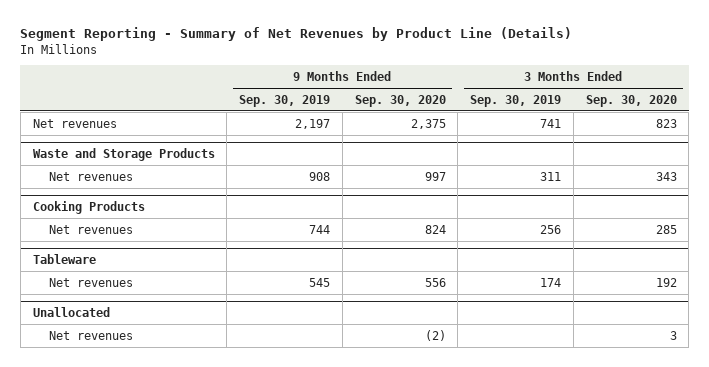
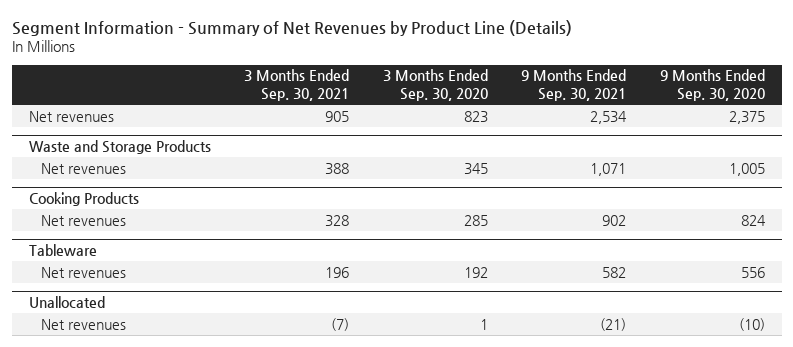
- Segment Reporting - Summary of Net Revenues by Product Line (Details)
+ Segment Information - Summary of Net Revenues by Product Line (Details)
- | 9 Months Ended Sep. 30, 2019 | 9 Months Ended Sep. 30, 2020 | 3 Months Ended Sep. 30, 2019 | 3 Months Ended Sep. 30, 2020
+ | 3 Months Ended Sep. 30, 2021 | 3 Months Ended Sep. 30, 2020 | 9 Months Ended Sep. 30, 2021 | 9 Months Ended Sep. 30, 2020
@ Waste and Storage Products
- Net revenues | 908 | 997 | 311 | 343
+ Net revenues | 388 | 345 | 1,071 | 1,005
@ Unallocated
- Net revenues | | (2) | | 3
+ Net revenues | (7) | 1 | (21) | (10)

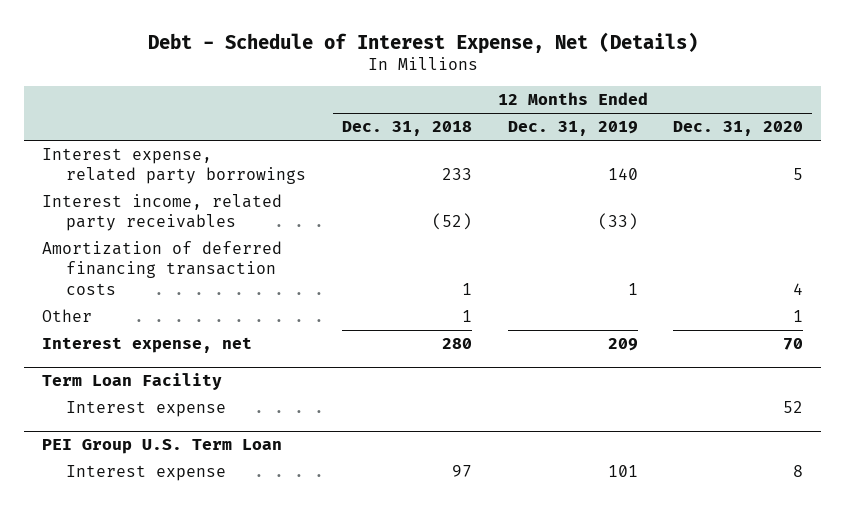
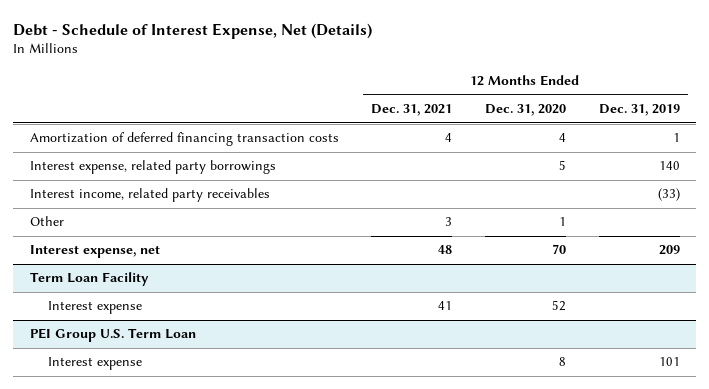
- | 12 Months Ended Dec. 31, 2018 | 12 Months Ended Dec. 31, 2019 | 12 Months Ended Dec. 31, 2020
+ | 12 Months Ended Dec. 31, 2021 | 12 Months Ended Dec. 31, 2020 | 12 Months Ended Dec. 31, 2019
moved up: Amortization of deferred financing transaction costs | 4 | 4 | 1

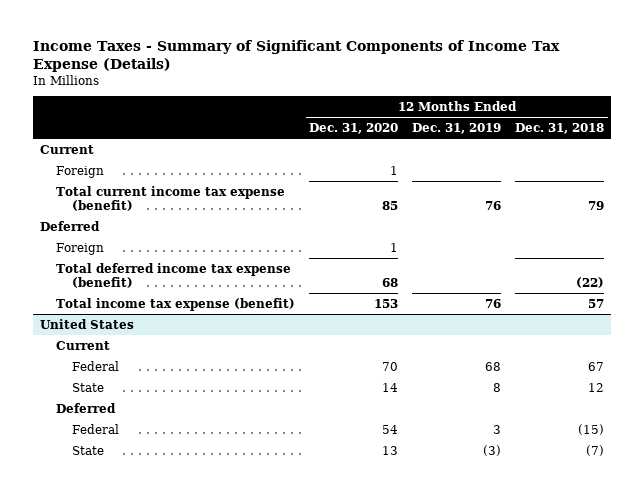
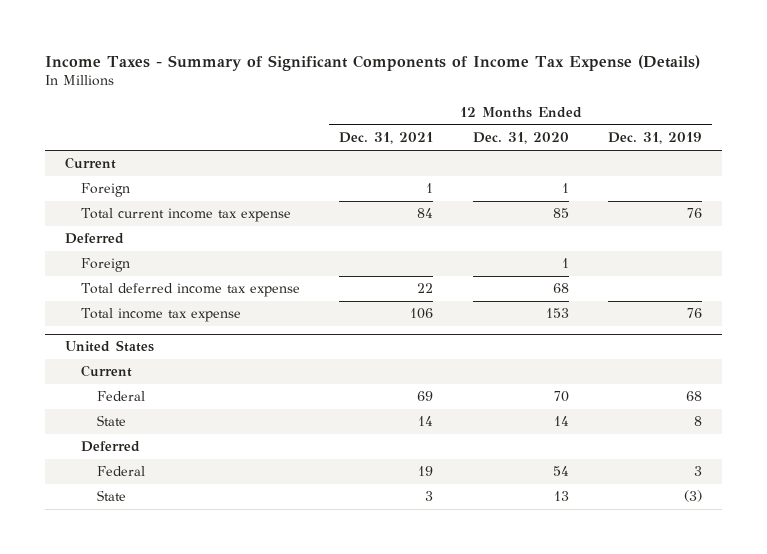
- | 12 Months Ended Dec. 31, 2020 | 12 Months Ended Dec. 31, 2019 | 12 Months Ended Dec. 31, 2018
+ | 12 Months Ended Dec. 31, 2021 | 12 Months Ended Dec. 31, 2020 | 12 Months Ended Dec. 31, 2019
- Total current income tax expense (benefit) | 85 | 76 | 79
+ Total current income tax expense | 84 | 85 | 76
- Total deferred income tax expense (benefit) | 68 | | (22)
- Total income tax expense (benefit) | 153 | 76 | 57
+ Total deferred income tax expense | 22 | 68 |
+ Total income tax expense | 106 | 153 | 76

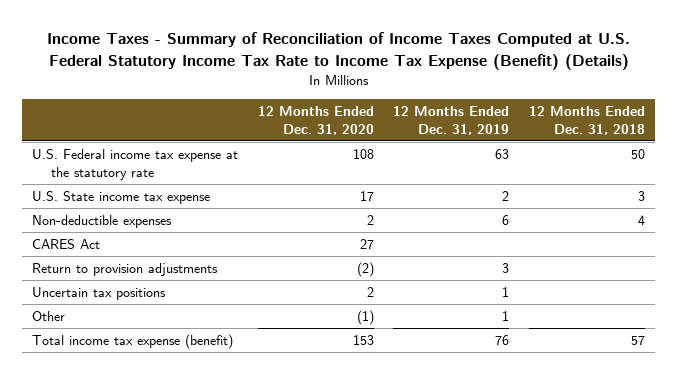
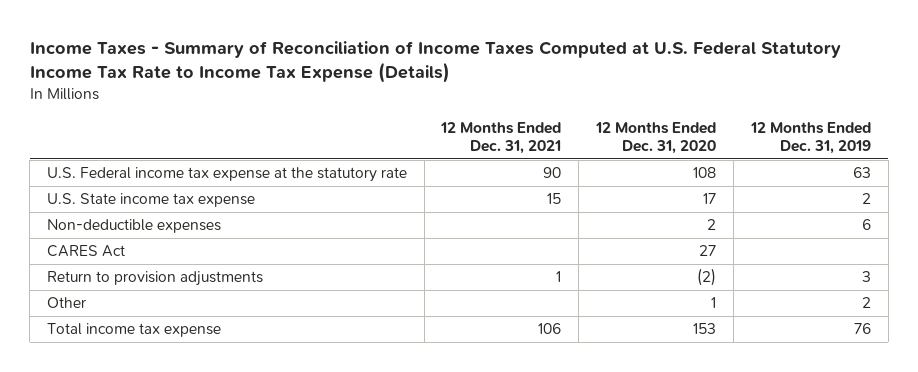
- Income Taxes - Summary of Reconciliation of Income Taxes Computed at U.S. Federal Statutory Income Tax Rate to Income Tax Expense (Benefit) (Details)
+ Income Taxes - Summary of Reconciliation of Income Taxes Computed at U.S. Federal Statutory Income Tax Rate to Income Tax Expense (Details)
- | 12 Months Ended Dec. 31, 2020 | 12 Months Ended Dec. 31, 2019 | 12 Months Ended Dec. 31, 2018
+ | 12 Months Ended Dec. 31, 2021 | 12 Months Ended Dec. 31, 2020 | 12 Months Ended Dec. 31, 2019
- Uncertain tax positions | 2 | 1 |
- Other | (1) | 1 |
- Total income tax expense (benefit) | 153 | 76 | 57
+ Other | | 1 | 2
+ Total income tax expense | 106 | 153 | 76

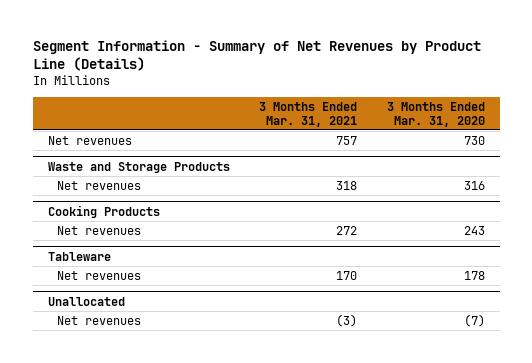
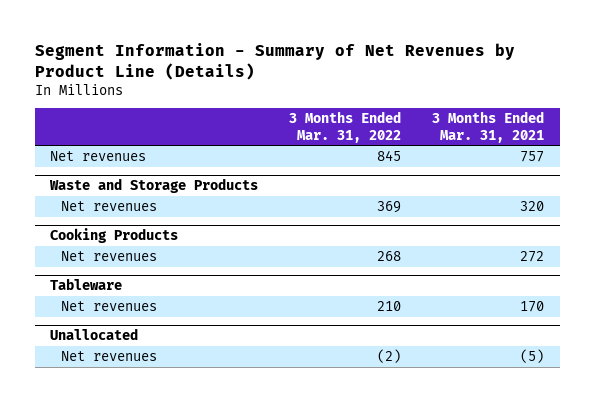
- | 3 Months Ended Mar. 31, 2021 | 3 Months Ended Mar. 31, 2020
+ | 3 Months Ended Mar. 31, 2022 | 3 Months Ended Mar. 31, 2021
@ Waste and Storage Products
- Net revenues | 318 | 316
+ Net revenues | 369 | 320
@ Unallocated
- Net revenues | (3) | (7)
+ Net revenues | (2) | (5)

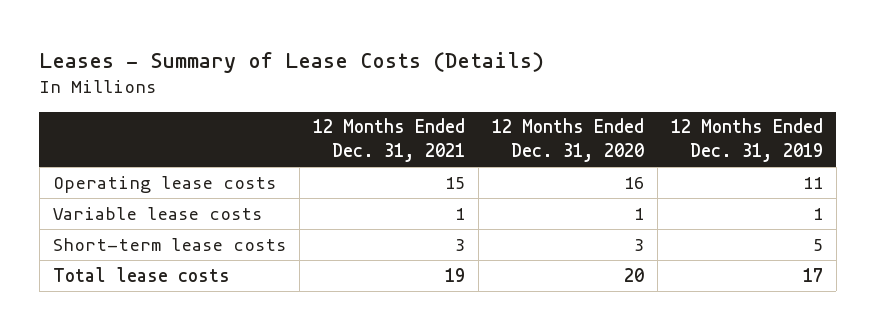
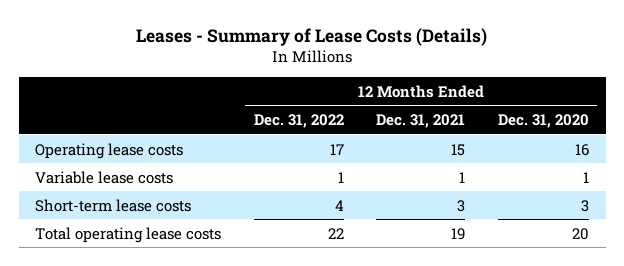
- | 12 Months Ended Dec. 31, 2021 | 12 Months Ended Dec. 31, 2020 | 12 Months Ended Dec. 31, 2019
+ | 12 Months Ended Dec. 31, 2022 | 12 Months Ended Dec. 31, 2021 | 12 Months Ended Dec. 31, 2020
- Total lease costs | 19 | 20 | 17
+ Total operating lease costs | 22 | 19 | 20

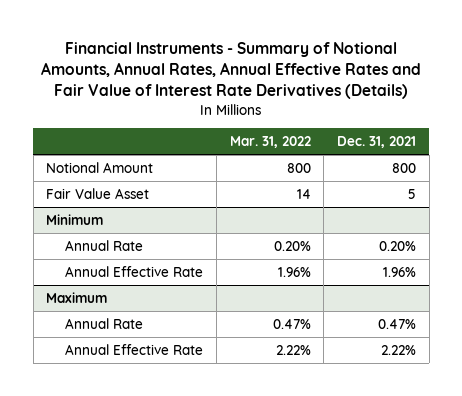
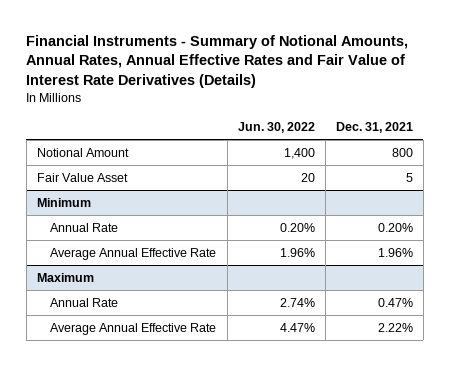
- | Mar. 31, 2022 | Dec. 31, 2021
+ | Jun. 30, 2022 | Dec. 31, 2021
@ Minimum
- Annual Effective Rate | 1.96% | 1.96%
+ Average Annual Effective Rate | 1.96% | 1.96%
@ Maximum
- Annual Effective Rate | 2.22% | 2.22%
+ Average Annual Effective Rate | 4.47% | 2.22%

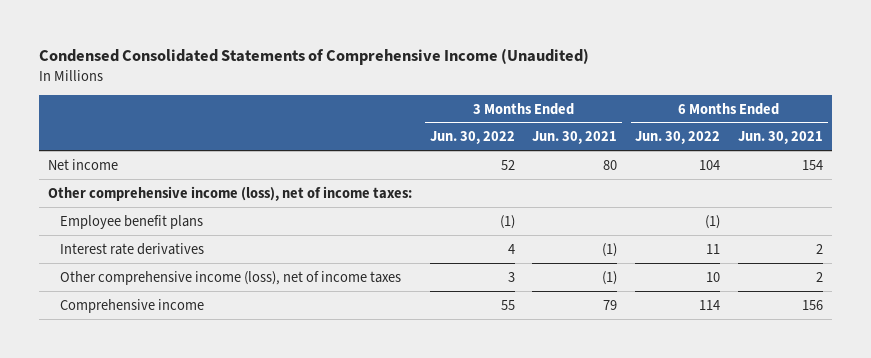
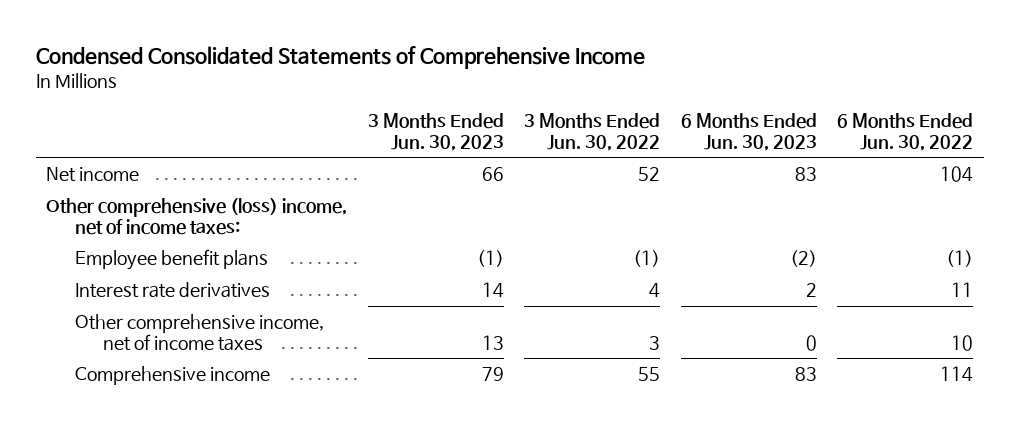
- Condensed Consolidated Statements of Comprehensive Income (Unaudited)
+ Condensed Consolidated Statements of Comprehensive Income
- | 3 Months Ended Jun. 30, 2022 | 3 Months Ended Jun. 30, 2021 | 6 Months Ended Jun. 30, 2022 | 6 Months Ended Jun. 30, 2021
+ | 3 Months Ended Jun. 30, 2023 | 3 Months Ended Jun. 30, 2022 | 6 Months Ended Jun. 30, 2023 | 6 Months Ended Jun. 30, 2022
- Other comprehensive income (loss), net of income taxes:
+ Other comprehensive (loss) income, net of income taxes:
- Other comprehensive income (loss), net of income taxes | 3 | (1) | 10 | 2
+ Other comprehensive income, net of income taxes | 13 | 3 | 0 | 10

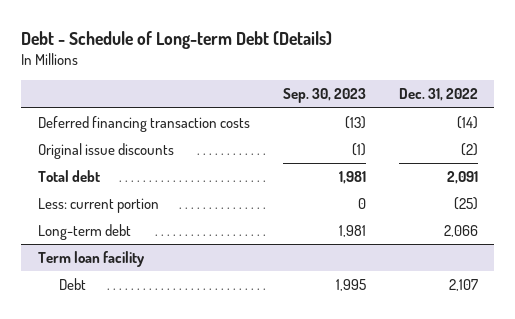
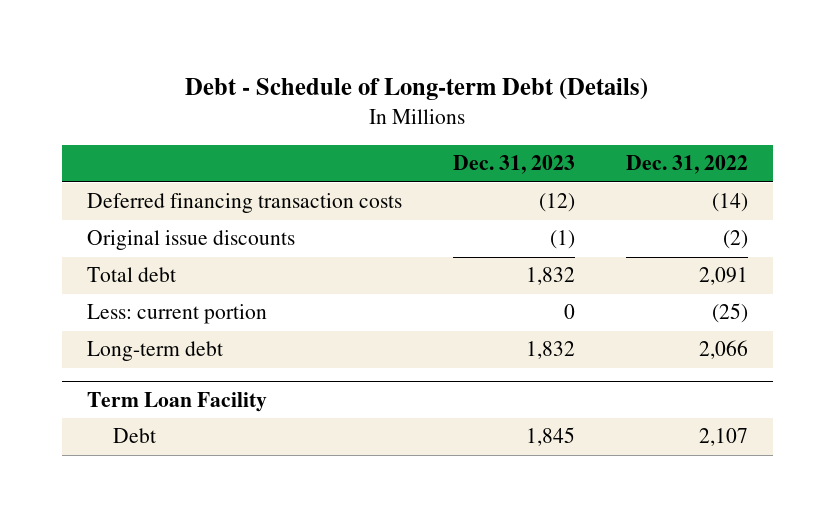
- | Sep. 30, 2023 | Dec. 31, 2022
+ | Dec. 31, 2023 | Dec. 31, 2022
- Term loan facility
+ Term Loan Facility

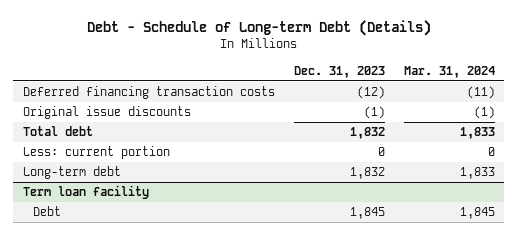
- | Dec. 31, 2023 | Dec. 31, 2022
+ | Dec. 31, 2023 | Mar. 31, 2024
- Term Loan Facility
+ Term loan facility

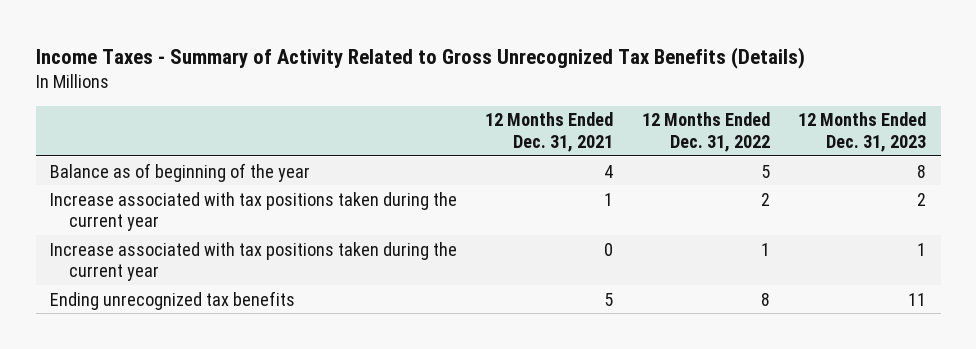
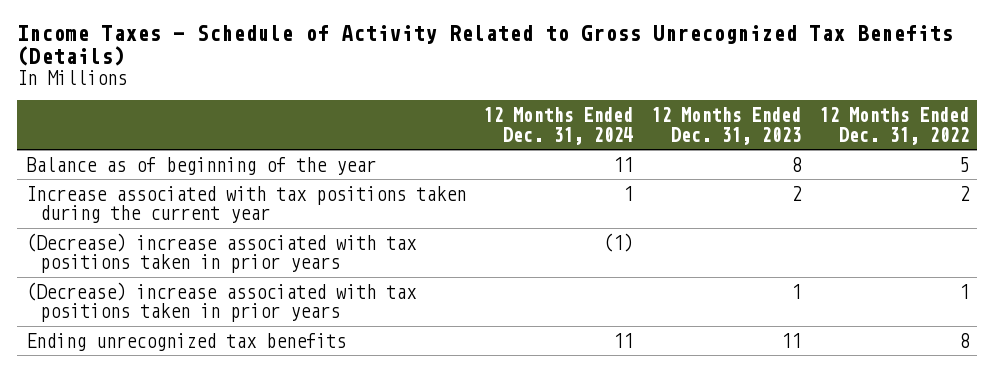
- Income Taxes - Summary of Activity Related to Gross Unrecognized Tax Benefits (Details)
+ Income Taxes - Schedule of Activity Related to Gross Unrecognized Tax Benefits (Details)
- | 12 Months Ended Dec. 31, 2021 | 12 Months Ended Dec. 31, 2022 | 12 Months Ended Dec. 31, 2023
+ | 12 Months Ended Dec. 31, 2024 | 12 Months Ended Dec. 31, 2023 | 12 Months Ended Dec. 31, 2022
- Increase associated with tax positions taken during the current year | 0 | 1 | 1
+ (Decrease) increase associated with tax positions taken in prior years | (1) | |
+ (Decrease) increase associated with tax positions taken in prior years | | 1 | 1

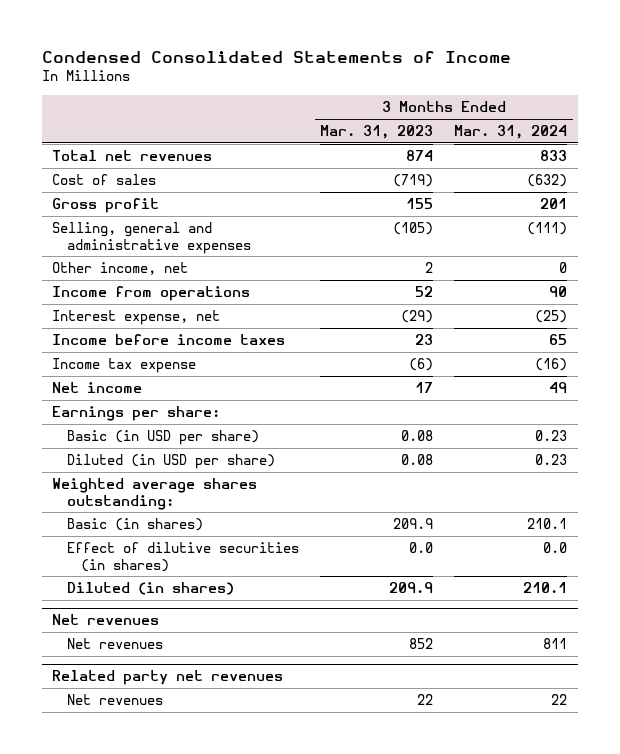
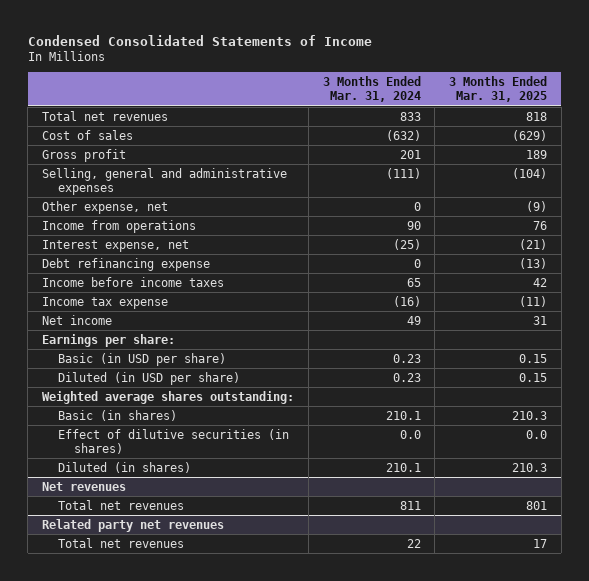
- | 3 Months Ended Mar. 31, 2023 | 3 Months Ended Mar. 31, 2024
+ | 3 Months Ended Mar. 31, 2024 | 3 Months Ended Mar. 31, 2025
- Other income, net | 2 | 0
+ Other expense, net | 0 | (9)
+ Debt refinancing expense | 0 | (13)
@ Net revenues
- Net revenues | 852 | 811
+ Total net revenues | 811 | 801
@ Related party net revenues
- Net revenues | 22 | 22
+ Total net revenues | 22 | 17

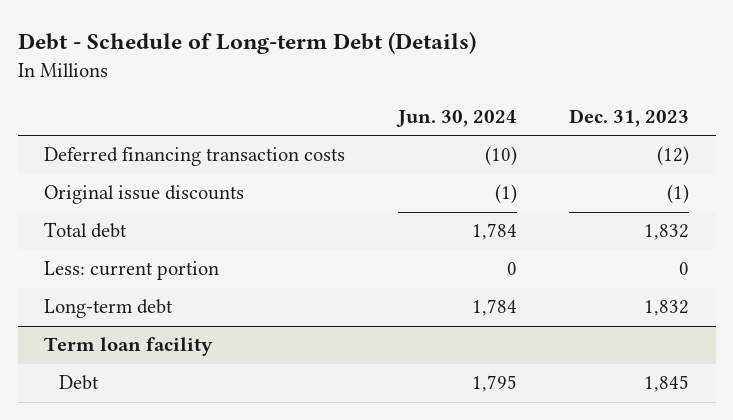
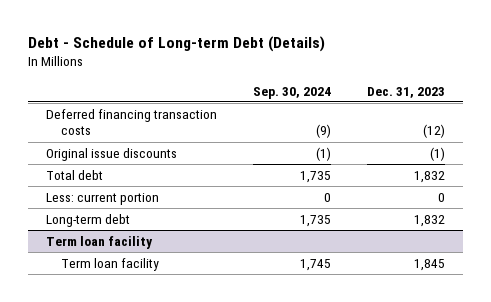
- | Jun. 30, 2024 | Dec. 31, 2023
+ | Sep. 30, 2024 | Dec. 31, 2023
@ Term loan facility
- Debt | 1,795 | 1,845
+ Term loan facility | 1,745 | 1,845

